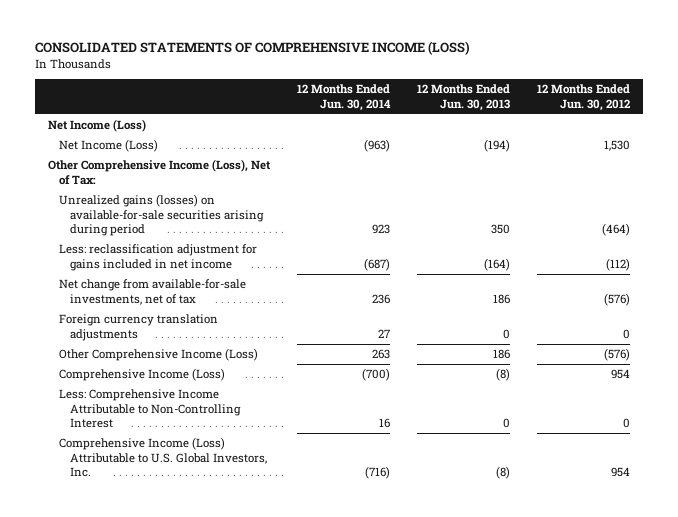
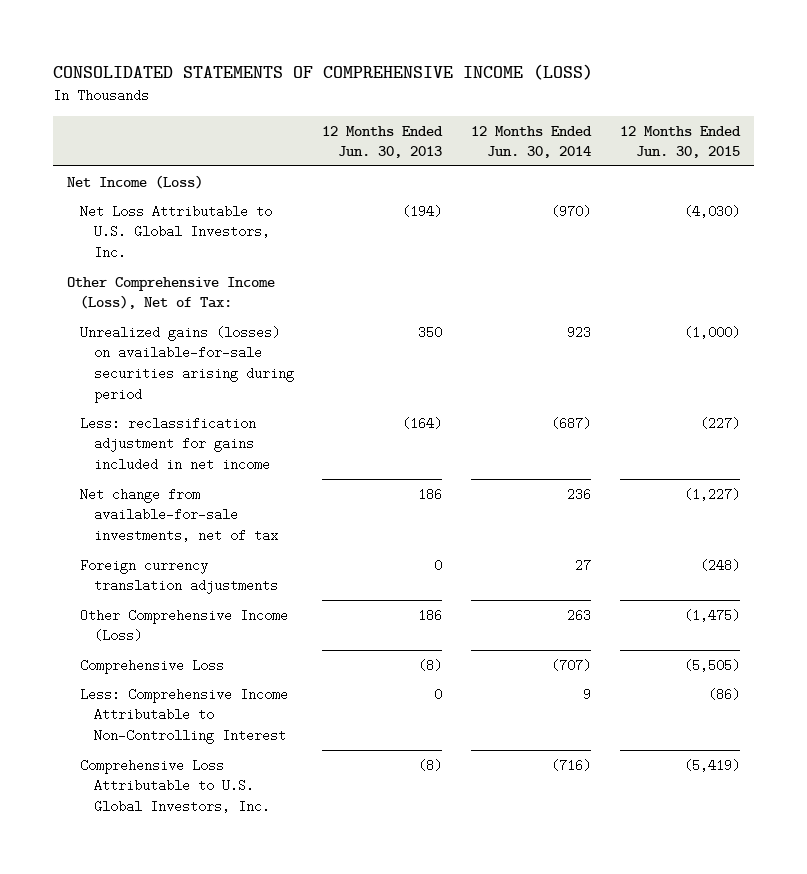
- | 12 Months Ended Jun. 30, 2014 | 12 Months Ended Jun. 30, 2013 | 12 Months Ended Jun. 30, 2012
+ | 12 Months Ended Jun. 30, 2013 | 12 Months Ended Jun. 30, 2014 | 12 Months Ended Jun. 30, 2015
- Net Income (Loss) | (963) | (194) | 1,530
+ Net Loss Attributable to U.S. Global Investors, Inc. | (194) | (970) | (4,030)
- Comprehensive Income (Loss) | (700) | (8) | 954
- Less: Comprehensive Income Attributable to Non-Controlling Interest | 16 | 0 | 0
- Comprehensive Income (Loss) Attributable to U.S. Global Investors, Inc. | (716) | (8) | 954
+ Comprehensive Loss | (8) | (707) | (5,505)
+ Less: Comprehensive Income Attributable to Non-Controlling Interest | 0 | 9 | (86)
+ Comprehensive Loss Attributable to U.S. Global Investors, Inc. | (8) | (716) | (5,419)

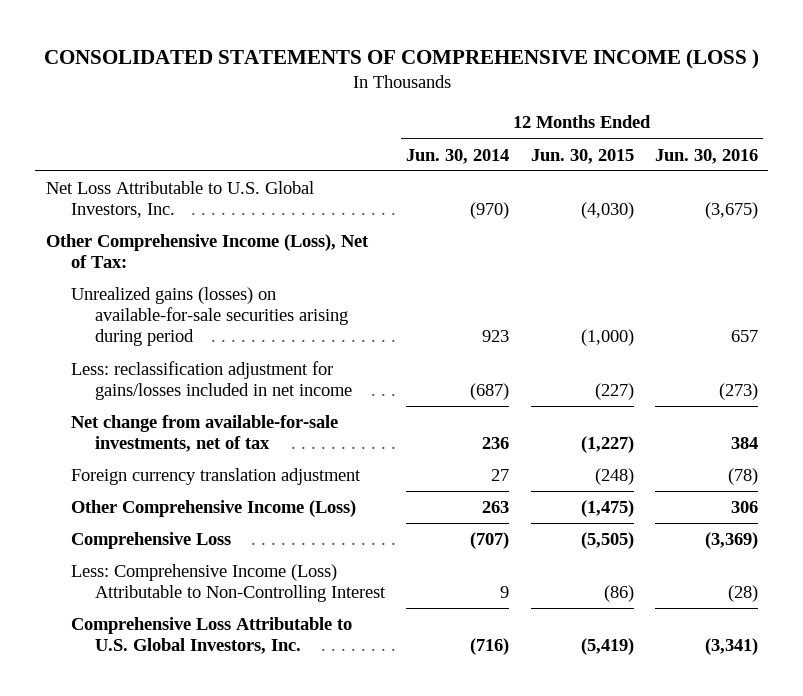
- CONSOLIDATED STATEMENTS OF COMPREHENSIVE INCOME (LOSS)
+ CONSOLIDATED STATEMENTS OF COMPREHENSIVE INCOME (LOSS )
- | 12 Months Ended Jun. 30, 2013 | 12 Months Ended Jun. 30, 2014 | 12 Months Ended Jun. 30, 2015
+ | 12 Months Ended Jun. 30, 2014 | 12 Months Ended Jun. 30, 2015 | 12 Months Ended Jun. 30, 2016
- Net Income (Loss)
- Less: reclassification adjustment for gains included in net income | (164) | (687) | (227)
+ Less: reclassification adjustment for gains/losses included in net income | (687) | (227) | (273)
- Foreign currency translation adjustments | 0 | 27 | (248)
+ Foreign currency translation adjustment | 27 | (248) | (78)
- Less: Comprehensive Income Attributable to Non-Controlling Interest | 0 | 9 | (86)
+ Less: Comprehensive Income (Loss) Attributable to Non-Controlling Interest | 9 | (86) | (28)

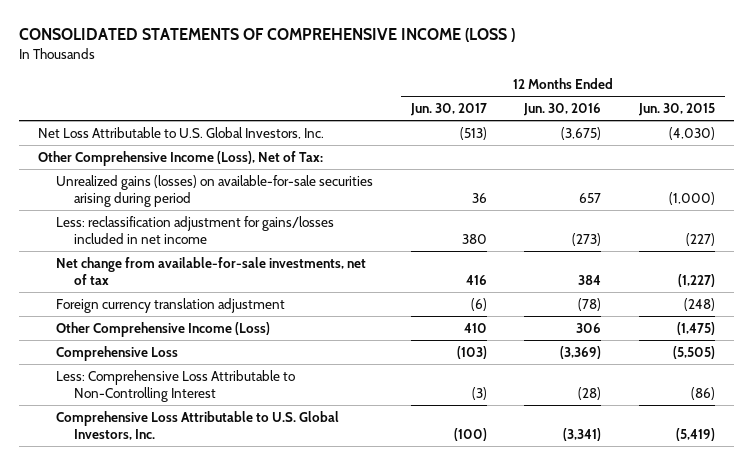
- | 12 Months Ended Jun. 30, 2014 | 12 Months Ended Jun. 30, 2015 | 12 Months Ended Jun. 30, 2016
+ | 12 Months Ended Jun. 30, 2017 | 12 Months Ended Jun. 30, 2016 | 12 Months Ended Jun. 30, 2015
- Less: Comprehensive Income (Loss) Attributable to Non-Controlling Interest | 9 | (86) | (28)
+ Less: Comprehensive Loss Attributable to Non-Controlling Interest | (3) | (28) | (86)

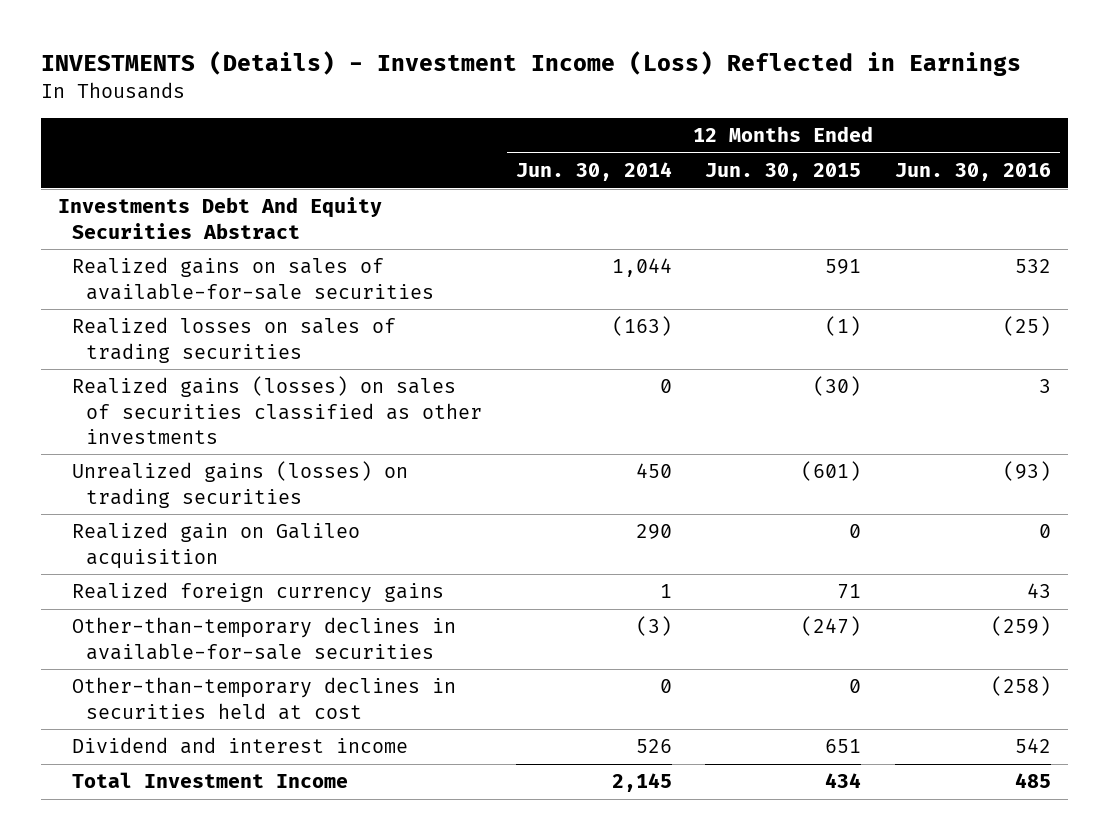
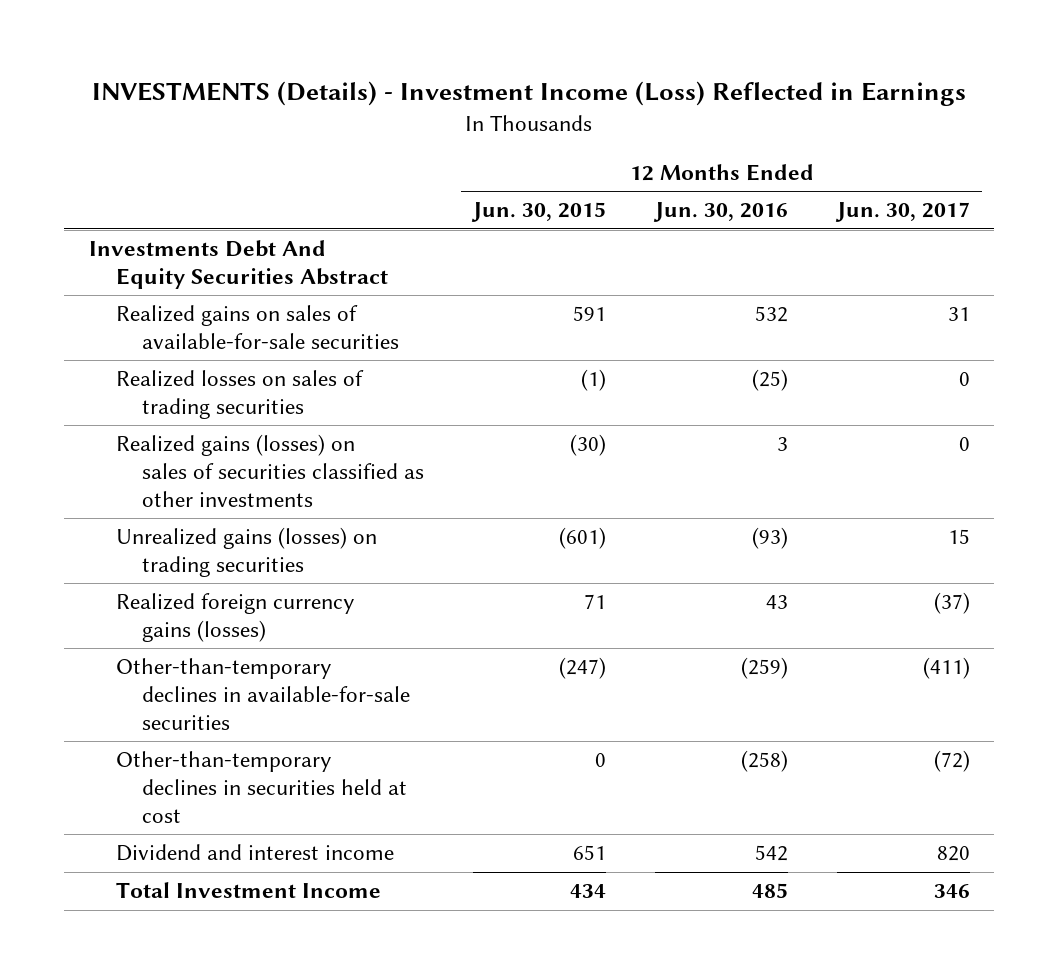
- | 12 Months Ended Jun. 30, 2014 | 12 Months Ended Jun. 30, 2015 | 12 Months Ended Jun. 30, 2016
+ | 12 Months Ended Jun. 30, 2015 | 12 Months Ended Jun. 30, 2016 | 12 Months Ended Jun. 30, 2017
- Realized gain on Galileo acquisition | 290 | 0 | 0
- Realized foreign currency gains | 1 | 71 | 43
+ Realized foreign currency gains (losses) | 71 | 43 | (37)

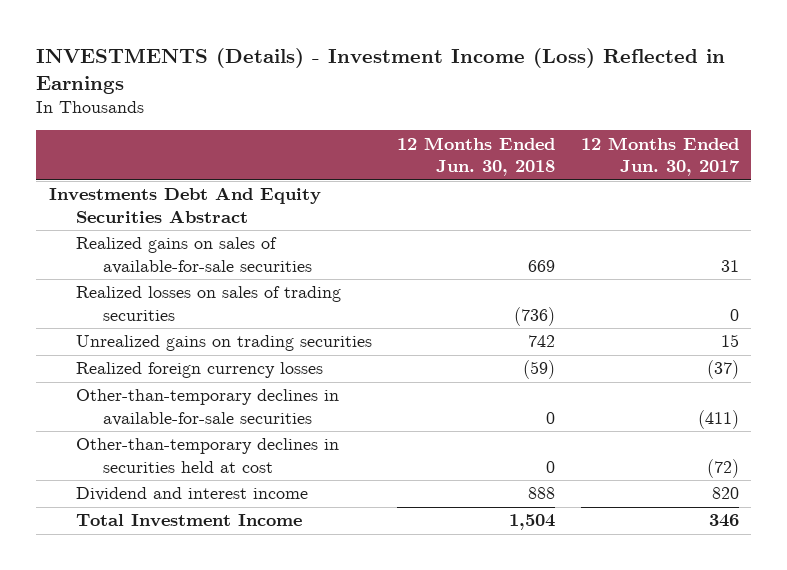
- | 12 Months Ended Jun. 30, 2015 | 12 Months Ended Jun. 30, 2016 | 12 Months Ended Jun. 30, 2017
+ | 12 Months Ended Jun. 30, 2018 | 12 Months Ended Jun. 30, 2017
- Realized gains (losses) on sales of securities classified as other investments | (30) | 3 | 0
- Unrealized gains (losses) on trading securities | (601) | (93) | 15
- Realized foreign currency gains (losses) | 71 | 43 | (37)
+ Unrealized gains on trading securities | 742 | 15
+ Realized foreign currency losses | (59) | (37)

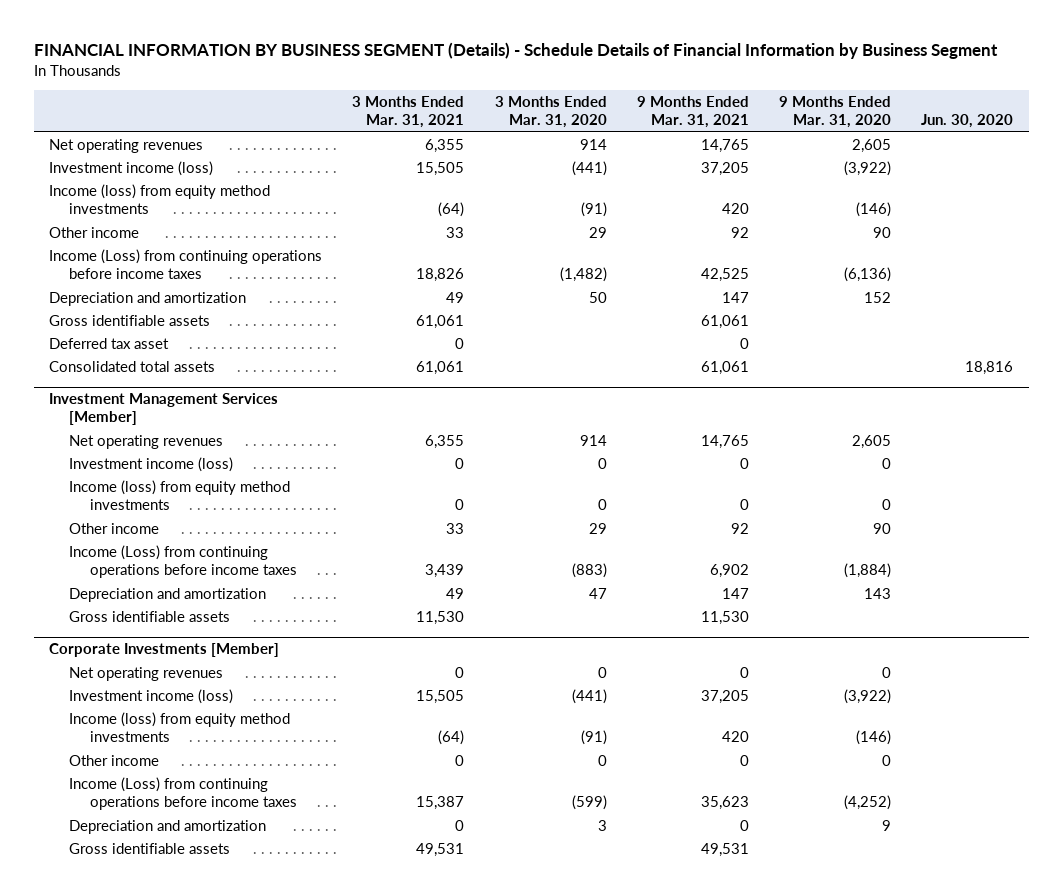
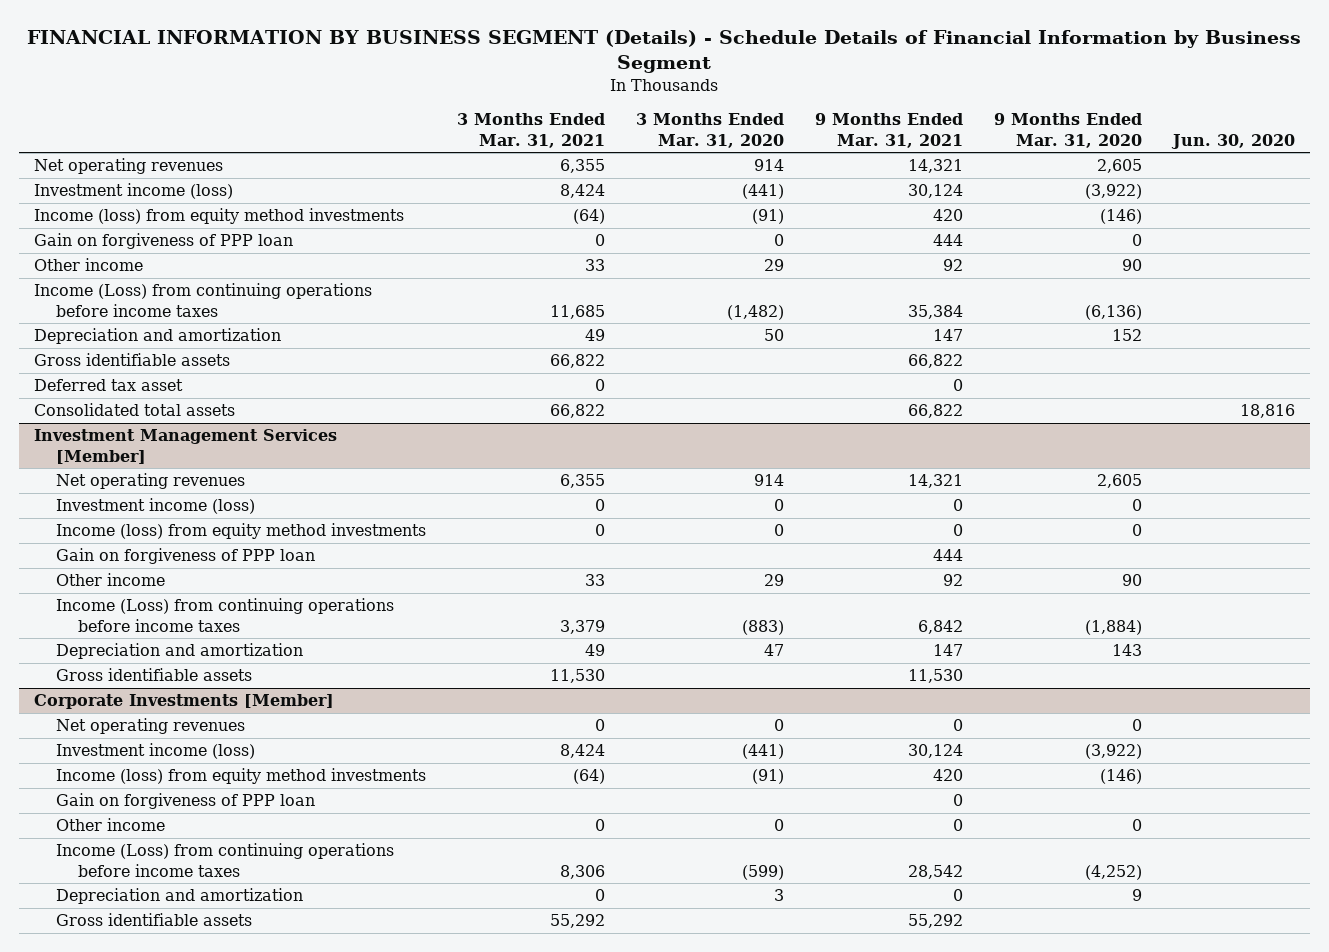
- Net operating revenues | 6,355 | 914 | 14,765 | 2,605 |
- Investment income (loss) | 15,505 | (441) | 37,205 | (3,922) |
+ Net operating revenues | 6,355 | 914 | 14,321 | 2,605 |
+ Investment income (loss) | 8,424 | (441) | 30,124 | (3,922) |
+ Gain on forgiveness of PPP loan | 0 | 0 | 444 | 0 |
- Income (Loss) from continuing operations before income taxes | 18,826 | (1,482) | 42,525 | (6,136) |
+ Income (Loss) from continuing operations before income taxes | 11,685 | (1,482) | 35,384 | (6,136) |
- Gross identifiable assets | 61,061 | | 61,061 | |
+ Gross identifiable assets | 66,822 | | 66,822 | |
- Consolidated total assets | 61,061 | | 61,061 | | 18,816
+ Consolidated total assets | 66,822 | | 66,822 | | 18,816
@ Investment Management Services [Member]
- Net operating revenues | 6,355 | 914 | 14,765 | 2,605 |
+ Net operating revenues | 6,355 | 914 | 14,321 | 2,605 |
+ Gain on forgiveness of PPP loan | | | 444 | |
- Income (Loss) from continuing operations before income taxes | 3,439 | (883) | 6,902 | (1,884) |
+ Income (Loss) from continuing operations before income taxes | 3,379 | (883) | 6,842 | (1,884) |
@ Corporate Investments [Member]
- Investment income (loss) | 15,505 | (441) | 37,205 | (3,922) |
+ Investment income (loss) | 8,424 | (441) | 30,124 | (3,922) |
+ Gain on forgiveness of PPP loan | | | 0 | |
- Income (Loss) from continuing operations before income taxes | 15,387 | (599) | 35,623 | (4,252) |
+ Income (Loss) from continuing operations before income taxes | 8,306 | (599) | 28,542 | (4,252) |
- Gross identifiable assets | 49,531 | | 49,531 | |
+ Gross identifiable assets | 55,292 | | 55,292 | |

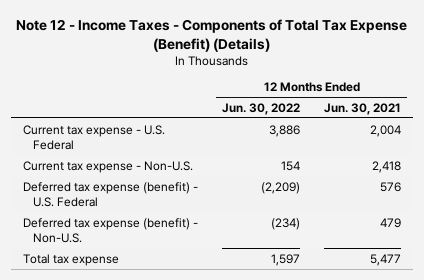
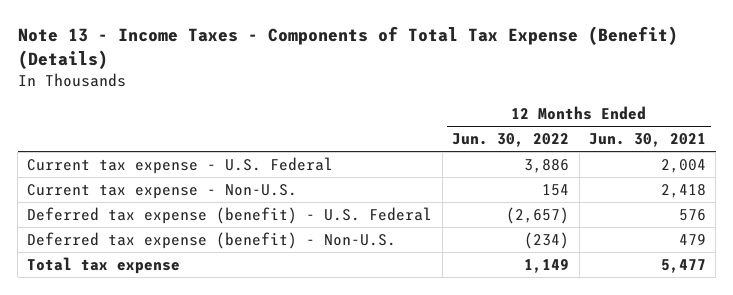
- Note 12 - Income Taxes - Components of Total Tax Expense (Benefit) (Details)
+ Note 13 - Income Taxes - Components of Total Tax Expense (Benefit) (Details)
- Deferred tax expense (benefit) - U.S. Federal | (2,209) | 576
+ Deferred tax expense (benefit) - U.S. Federal | (2,657) | 576
- Total tax expense | 1,597 | 5,477
+ Total tax expense | 1,149 | 5,477

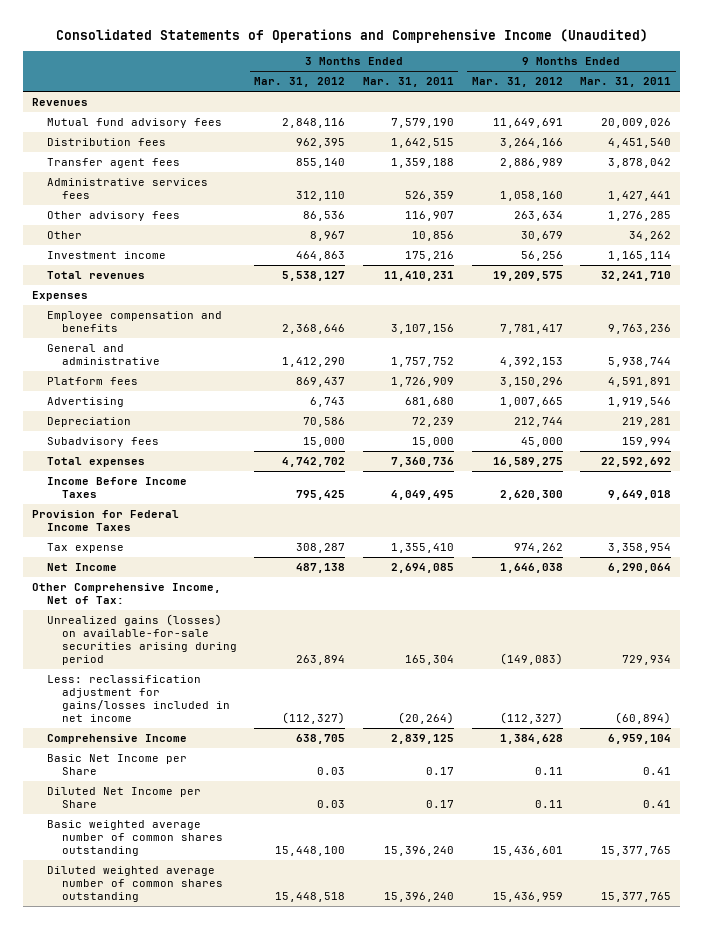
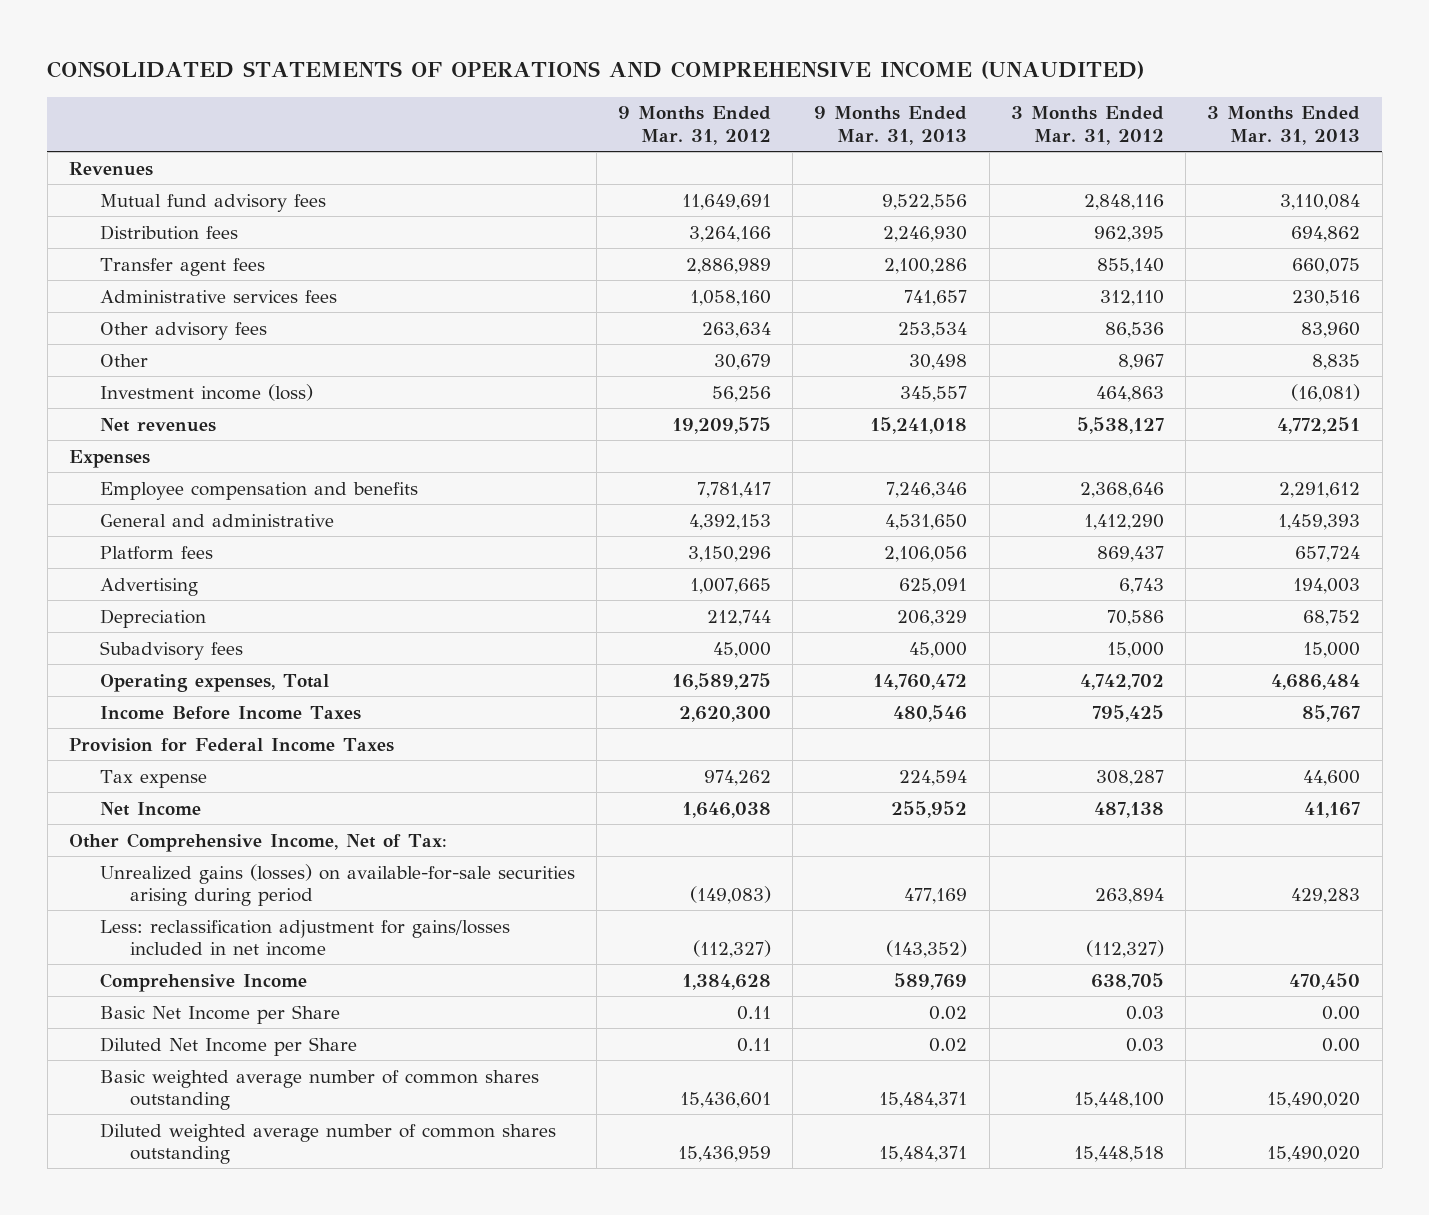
- Consolidated Statements of Operations and Comprehensive Income (Unaudited)
+ CONSOLIDATED STATEMENTS OF OPERATIONS AND COMPREHENSIVE INCOME (UNAUDITED)
- | 3 Months Ended Mar. 31, 2012 | 3 Months Ended Mar. 31, 2011 | 9 Months Ended Mar. 31, 2012 | 9 Months Ended Mar. 31, 2011
+ | 9 Months Ended Mar. 31, 2012 | 9 Months Ended Mar. 31, 2013 | 3 Months Ended Mar. 31, 2012 | 3 Months Ended Mar. 31, 2013
- Investment income | 464,863 | 175,216 | 56,256 | 1,165,114
- Total revenues | 5,538,127 | 11,410,231 | 19,209,575 | 32,241,710
+ Investment income (loss) | 56,256 | 345,557 | 464,863 | (16,081)
+ Net revenues | 19,209,575 | 15,241,018 | 5,538,127 | 4,772,251
- Total expenses | 4,742,702 | 7,360,736 | 16,589,275 | 22,592,692
+ Operating expenses, Total | 16,589,275 | 14,760,472 | 4,742,702 | 4,686,484

